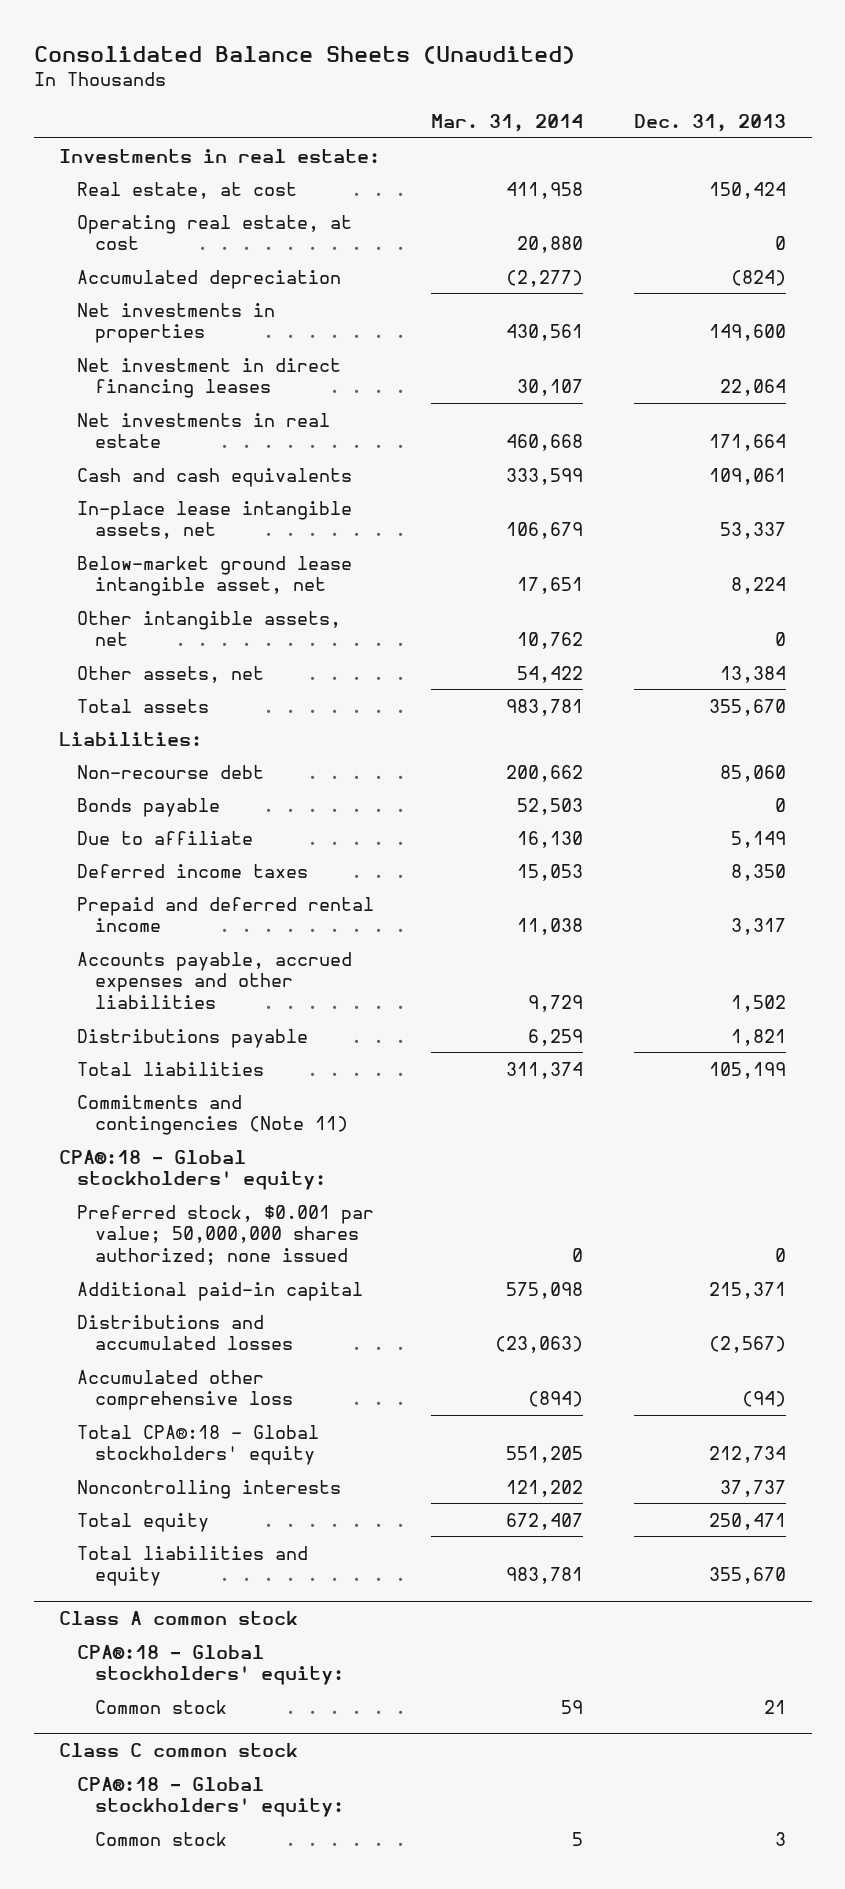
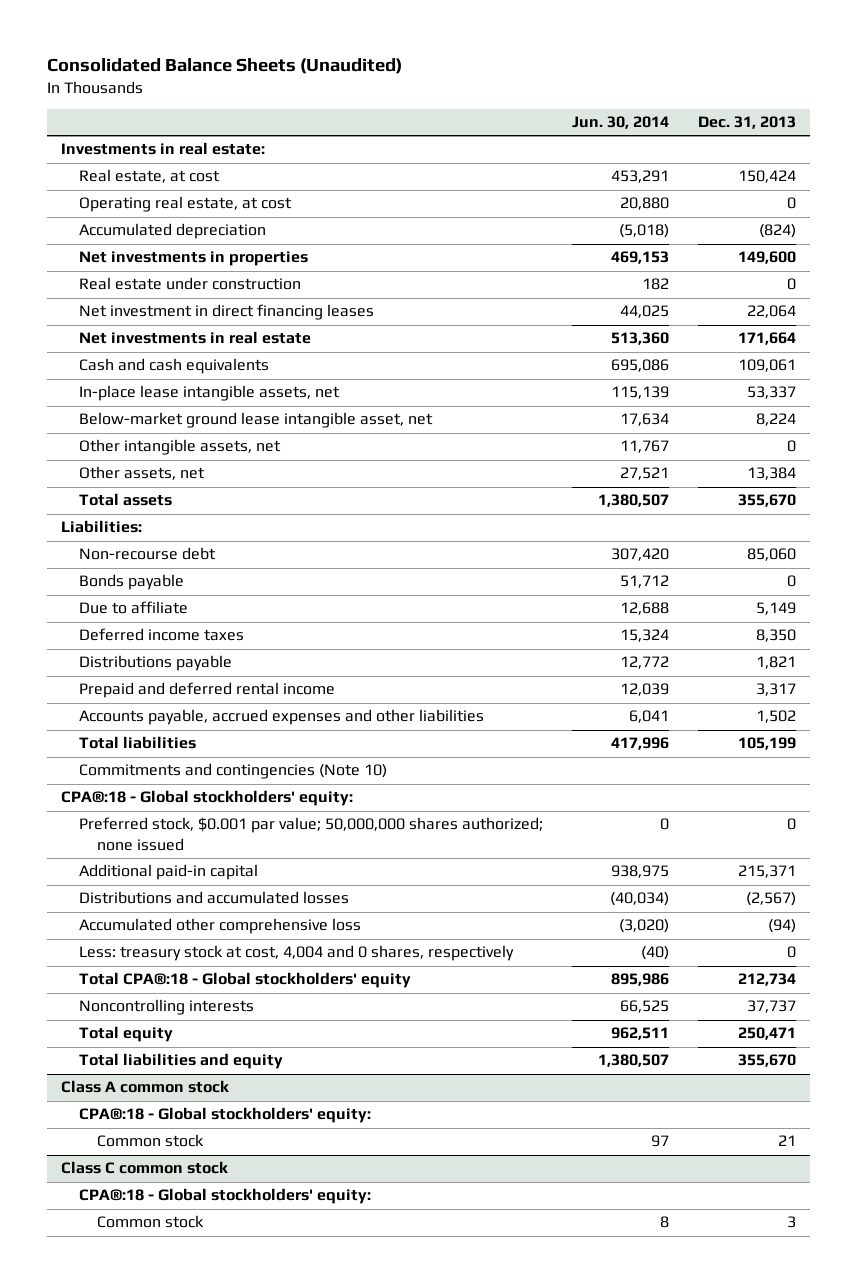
- | Mar. 31, 2014 | Dec. 31, 2013
+ | Jun. 30, 2014 | Dec. 31, 2013
+ Real estate under construction | 182 | 0
moved up: Distributions payable | 12,772 | 1,821
- Commitments and contingencies (Note 11)
+ Commitments and contingencies (Note 10)
+ Less: treasury stock at cost, 4,004 and 0 shares, respectively | (40) | 0

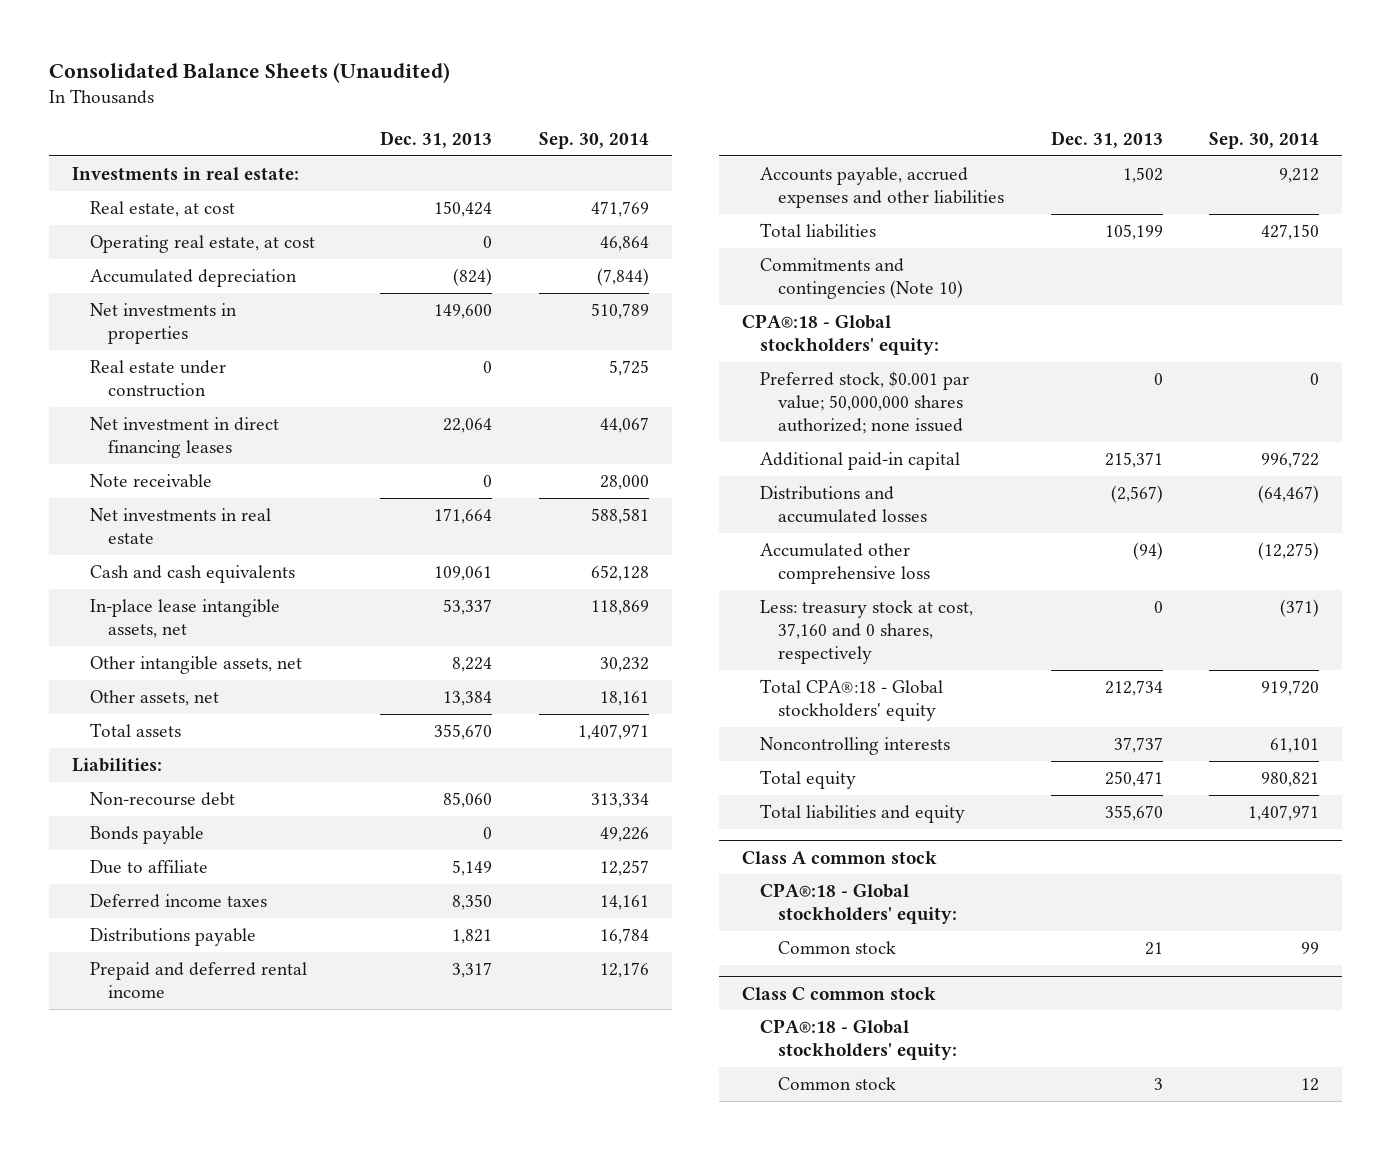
- | Jun. 30, 2014 | Dec. 31, 2013
+ | Dec. 31, 2013 | Sep. 30, 2014
+ Note receivable | 0 | 28,000
- Below-market ground lease intangible asset, net | 17,634 | 8,224
- Other intangible assets, net | 11,767 | 0
+ Other intangible assets, net | 8,224 | 30,232
- Less: treasury stock at cost, 4,004 and 0 shares, respectively | (40) | 0
+ Less: treasury stock at cost, 37,160 and 0 shares, respectively | 0 | (371)

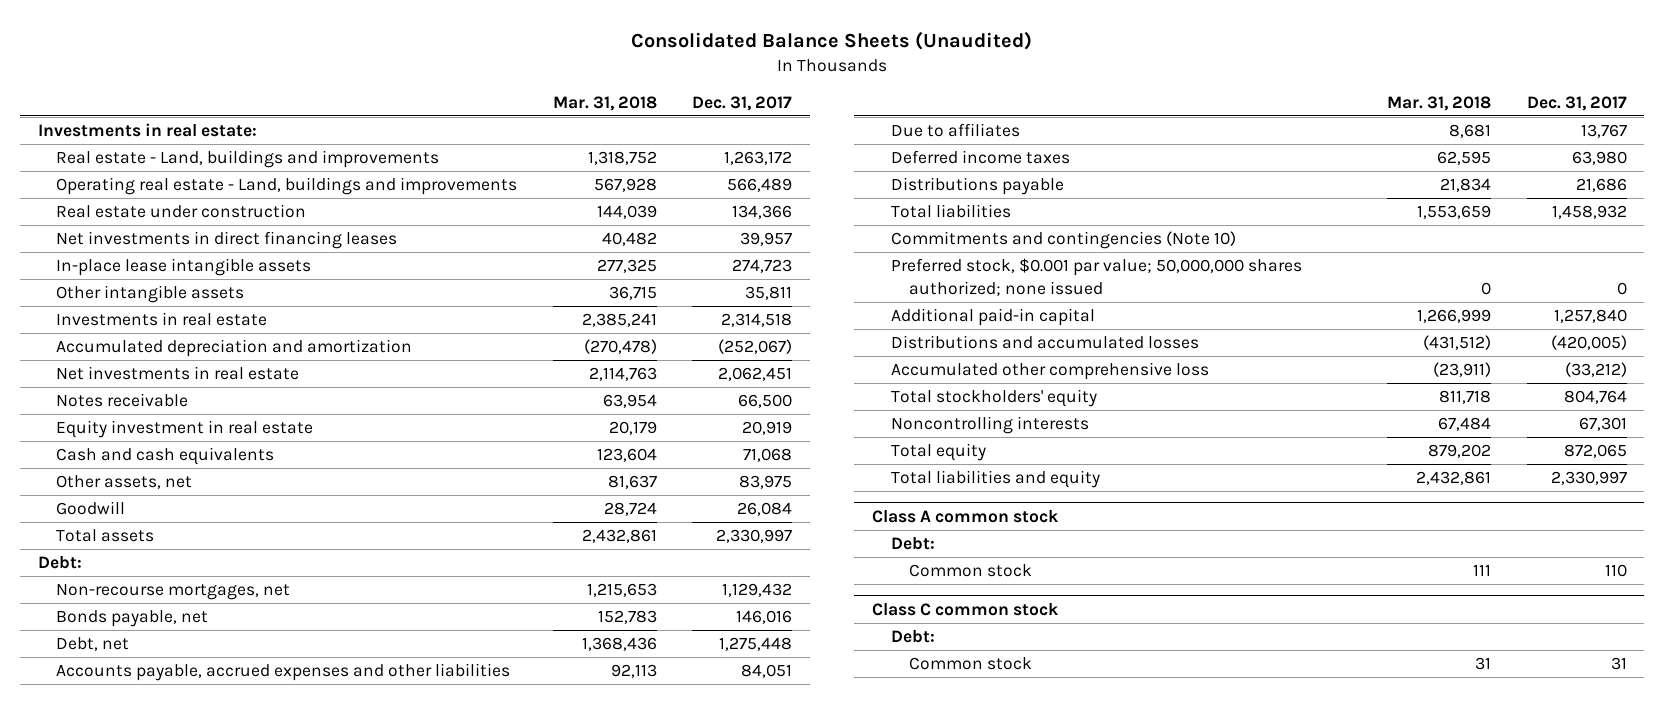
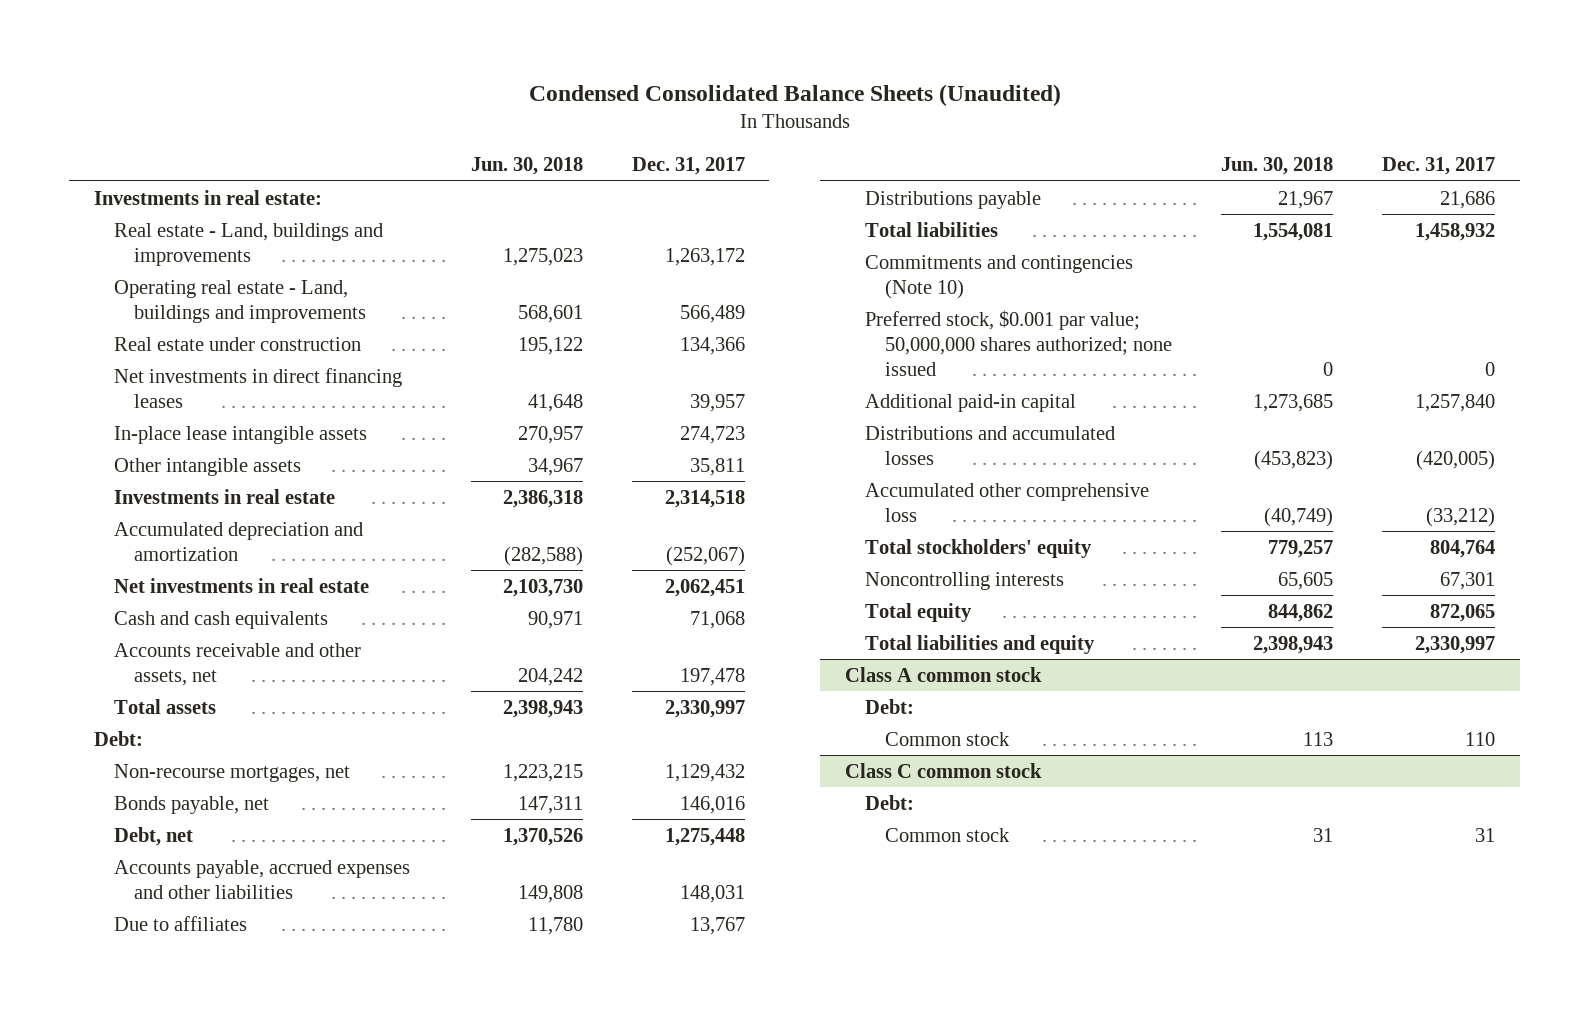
- Consolidated Balance Sheets (Unaudited)
+ Condensed Consolidated Balance Sheets (Unaudited)
- | Mar. 31, 2018 | Dec. 31, 2017
+ | Jun. 30, 2018 | Dec. 31, 2017
- Notes receivable | 63,954 | 66,500
- Equity investment in real estate | 20,179 | 20,919
- Other assets, net | 81,637 | 83,975
- Goodwill | 28,724 | 26,084
+ Accounts receivable and other assets, net | 204,242 | 197,478
- Accounts payable, accrued expenses and other liabilities | 92,113 | 84,051
+ Accounts payable, accrued expenses and other liabilities | 149,808 | 148,031
- Deferred income taxes | 62,595 | 63,980

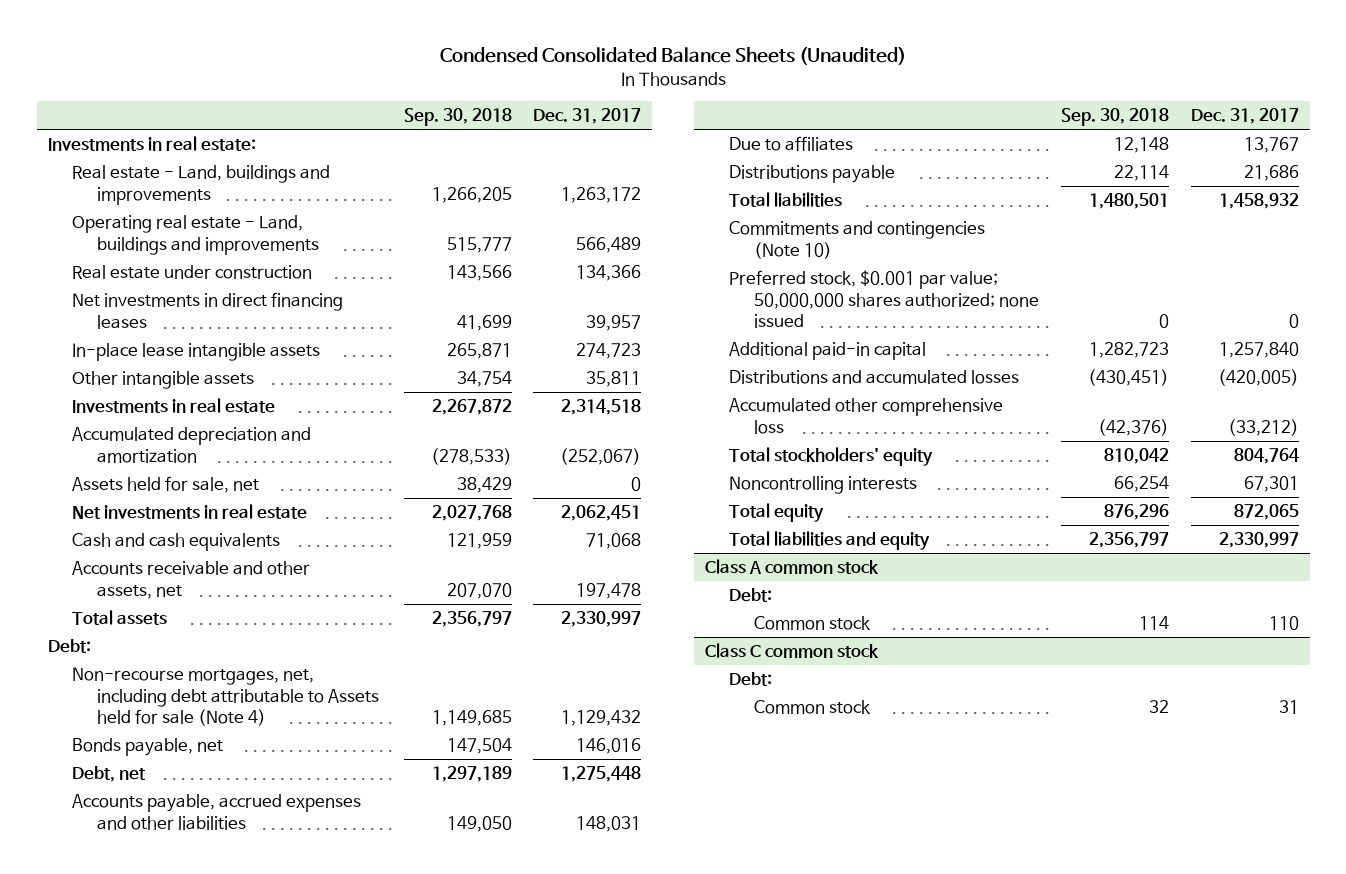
- | Jun. 30, 2018 | Dec. 31, 2017
+ | Sep. 30, 2018 | Dec. 31, 2017
+ Assets held for sale, net | 38,429 | 0
- Non-recourse mortgages, net | 1,223,215 | 1,129,432
+ Non-recourse mortgages, net, including debt attributable to Assets held for sale (Note 4) | 1,149,685 | 1,129,432

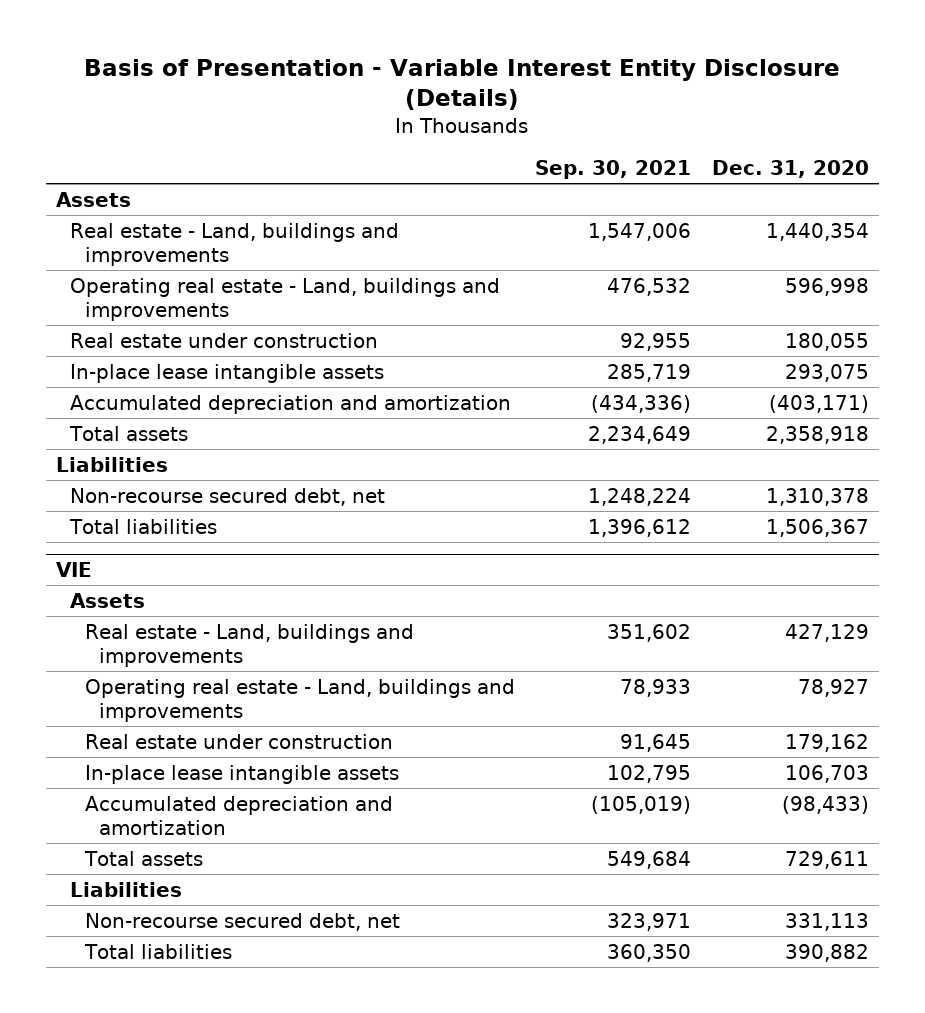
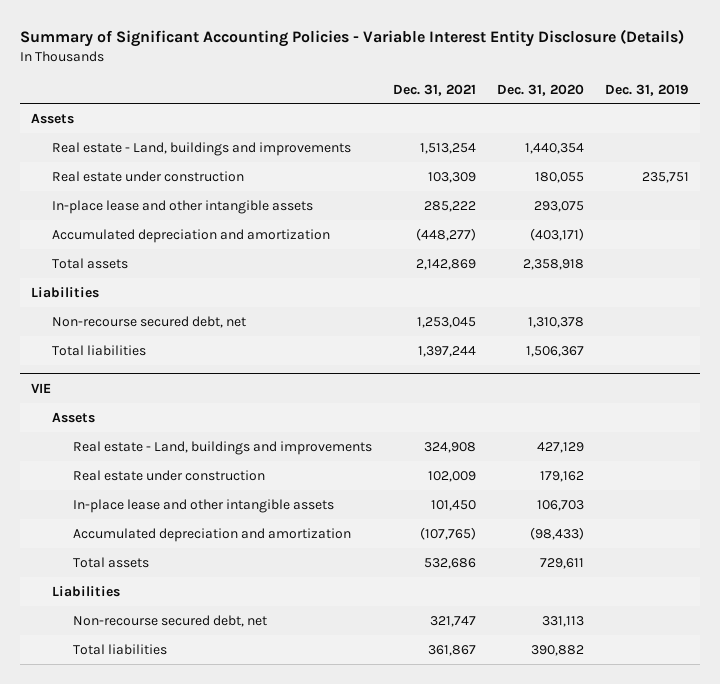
- Basis of Presentation - Variable Interest Entity Disclosure (Details)
+ Summary of Significant Accounting Policies - Variable Interest Entity Disclosure (Details)
- | Sep. 30, 2021 | Dec. 31, 2020
+ | Dec. 31, 2021 | Dec. 31, 2020 | Dec. 31, 2019
- Operating real estate - Land, buildings and improvements | 476,532 | 596,998
- In-place lease intangible assets | 285,719 | 293,075
+ In-place lease and other intangible assets | 285,222 | 293,075 |
@ VIE
- Operating real estate - Land, buildings and improvements | 78,933 | 78,927
- In-place lease intangible assets | 102,795 | 106,703
+ In-place lease and other intangible assets | 101,450 | 106,703 |

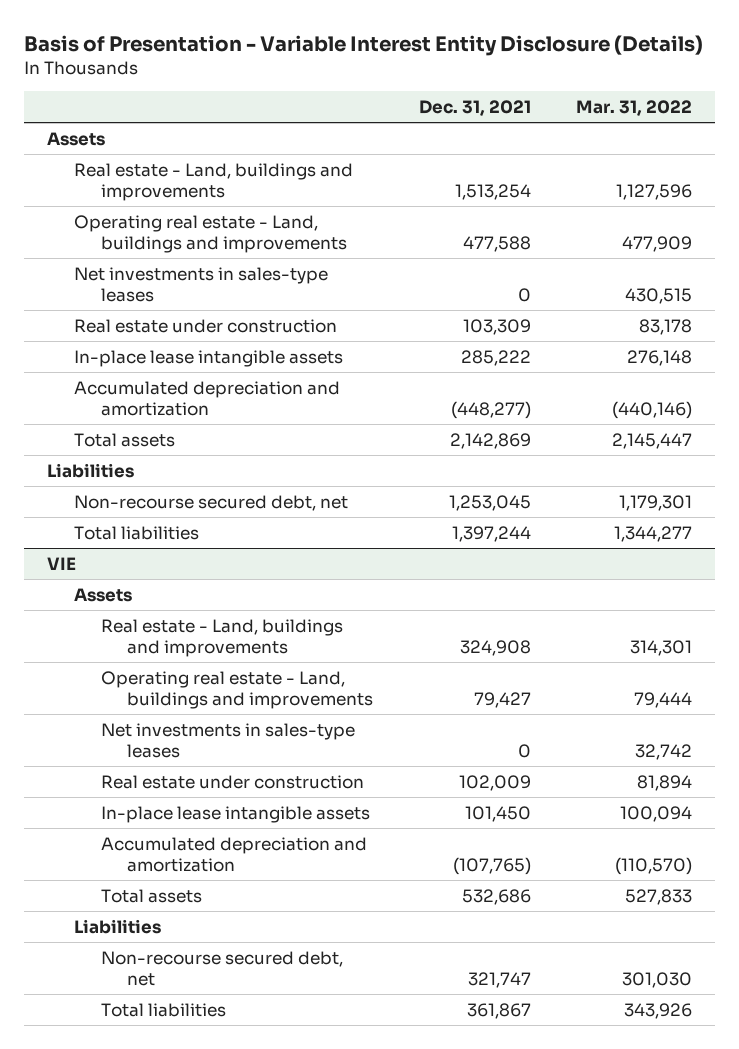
- Summary of Significant Accounting Policies - Variable Interest Entity Disclosure (Details)
+ Basis of Presentation - Variable Interest Entity Disclosure (Details)
- | Dec. 31, 2021 | Dec. 31, 2020 | Dec. 31, 2019
+ | Dec. 31, 2021 | Mar. 31, 2022
+ Operating real estate - Land, buildings and improvements | 477,588 | 477,909
+ Net investments in sales-type leases | 0 | 430,515
- In-place lease and other intangible assets | 285,222 | 293,075 |
+ In-place lease intangible assets | 285,222 | 276,148
@ VIE
+ Operating real estate - Land, buildings and improvements | 79,427 | 79,444
+ Net investments in sales-type leases | 0 | 32,742
- In-place lease and other intangible assets | 101,450 | 106,703 |
+ In-place lease intangible assets | 101,450 | 100,094

